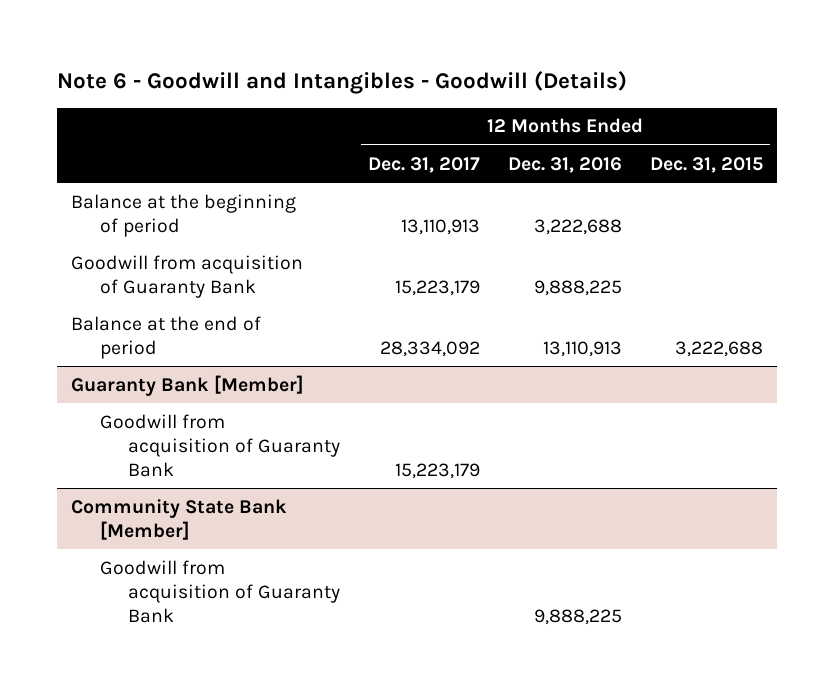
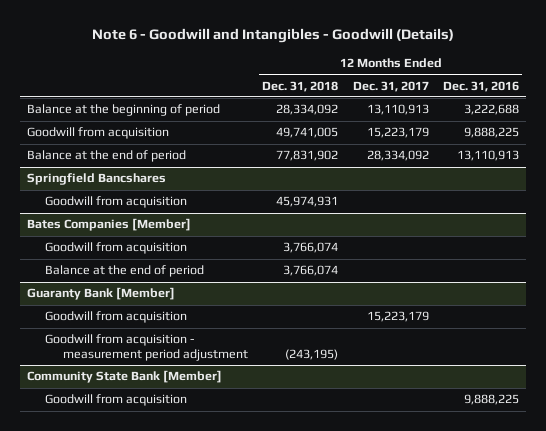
- | 12 Months Ended Dec. 31, 2017 | 12 Months Ended Dec. 31, 2016 | 12 Months Ended Dec. 31, 2015
+ | 12 Months Ended Dec. 31, 2018 | 12 Months Ended Dec. 31, 2017 | 12 Months Ended Dec. 31, 2016
- Goodwill from acquisition of Guaranty Bank | 15,223,179 | 9,888,225 |
+ Goodwill from acquisition | 49,741,005 | 15,223,179 | 9,888,225
+ Springfield Bancshares
+ Goodwill from acquisition | 45,974,931 | |
+ Bates Companies [Member]
+ Goodwill from acquisition | 3,766,074 | |
+ Balance at the end of period | 3,766,074 | |
@ Guaranty Bank [Member]
- Goodwill from acquisition of Guaranty Bank | 15,223,179 | |
+ Goodwill from acquisition | | 15,223,179 |
+ Goodwill from acquisition - measurement period adjustment | (243,195) | |
@ Community State Bank [Member]
- Goodwill from acquisition of Guaranty Bank | | 9,888,225 |
+ Goodwill from acquisition | | | 9,888,225

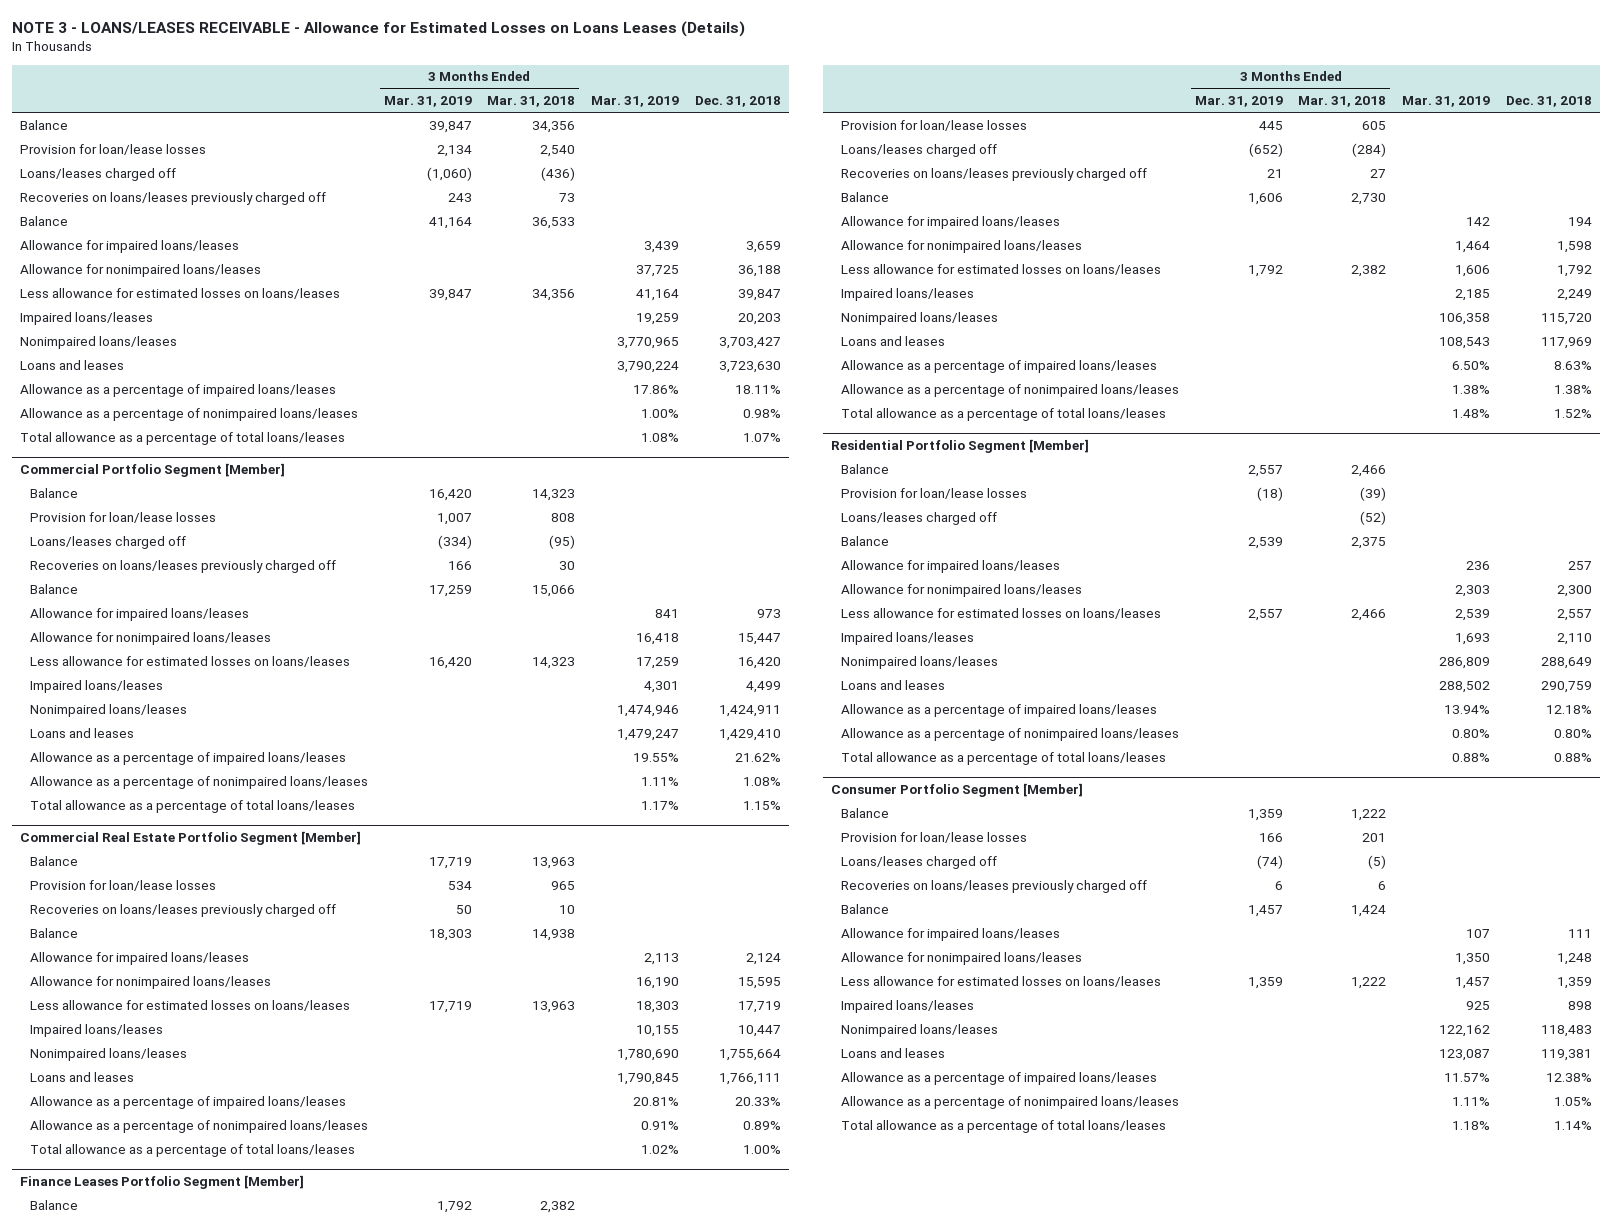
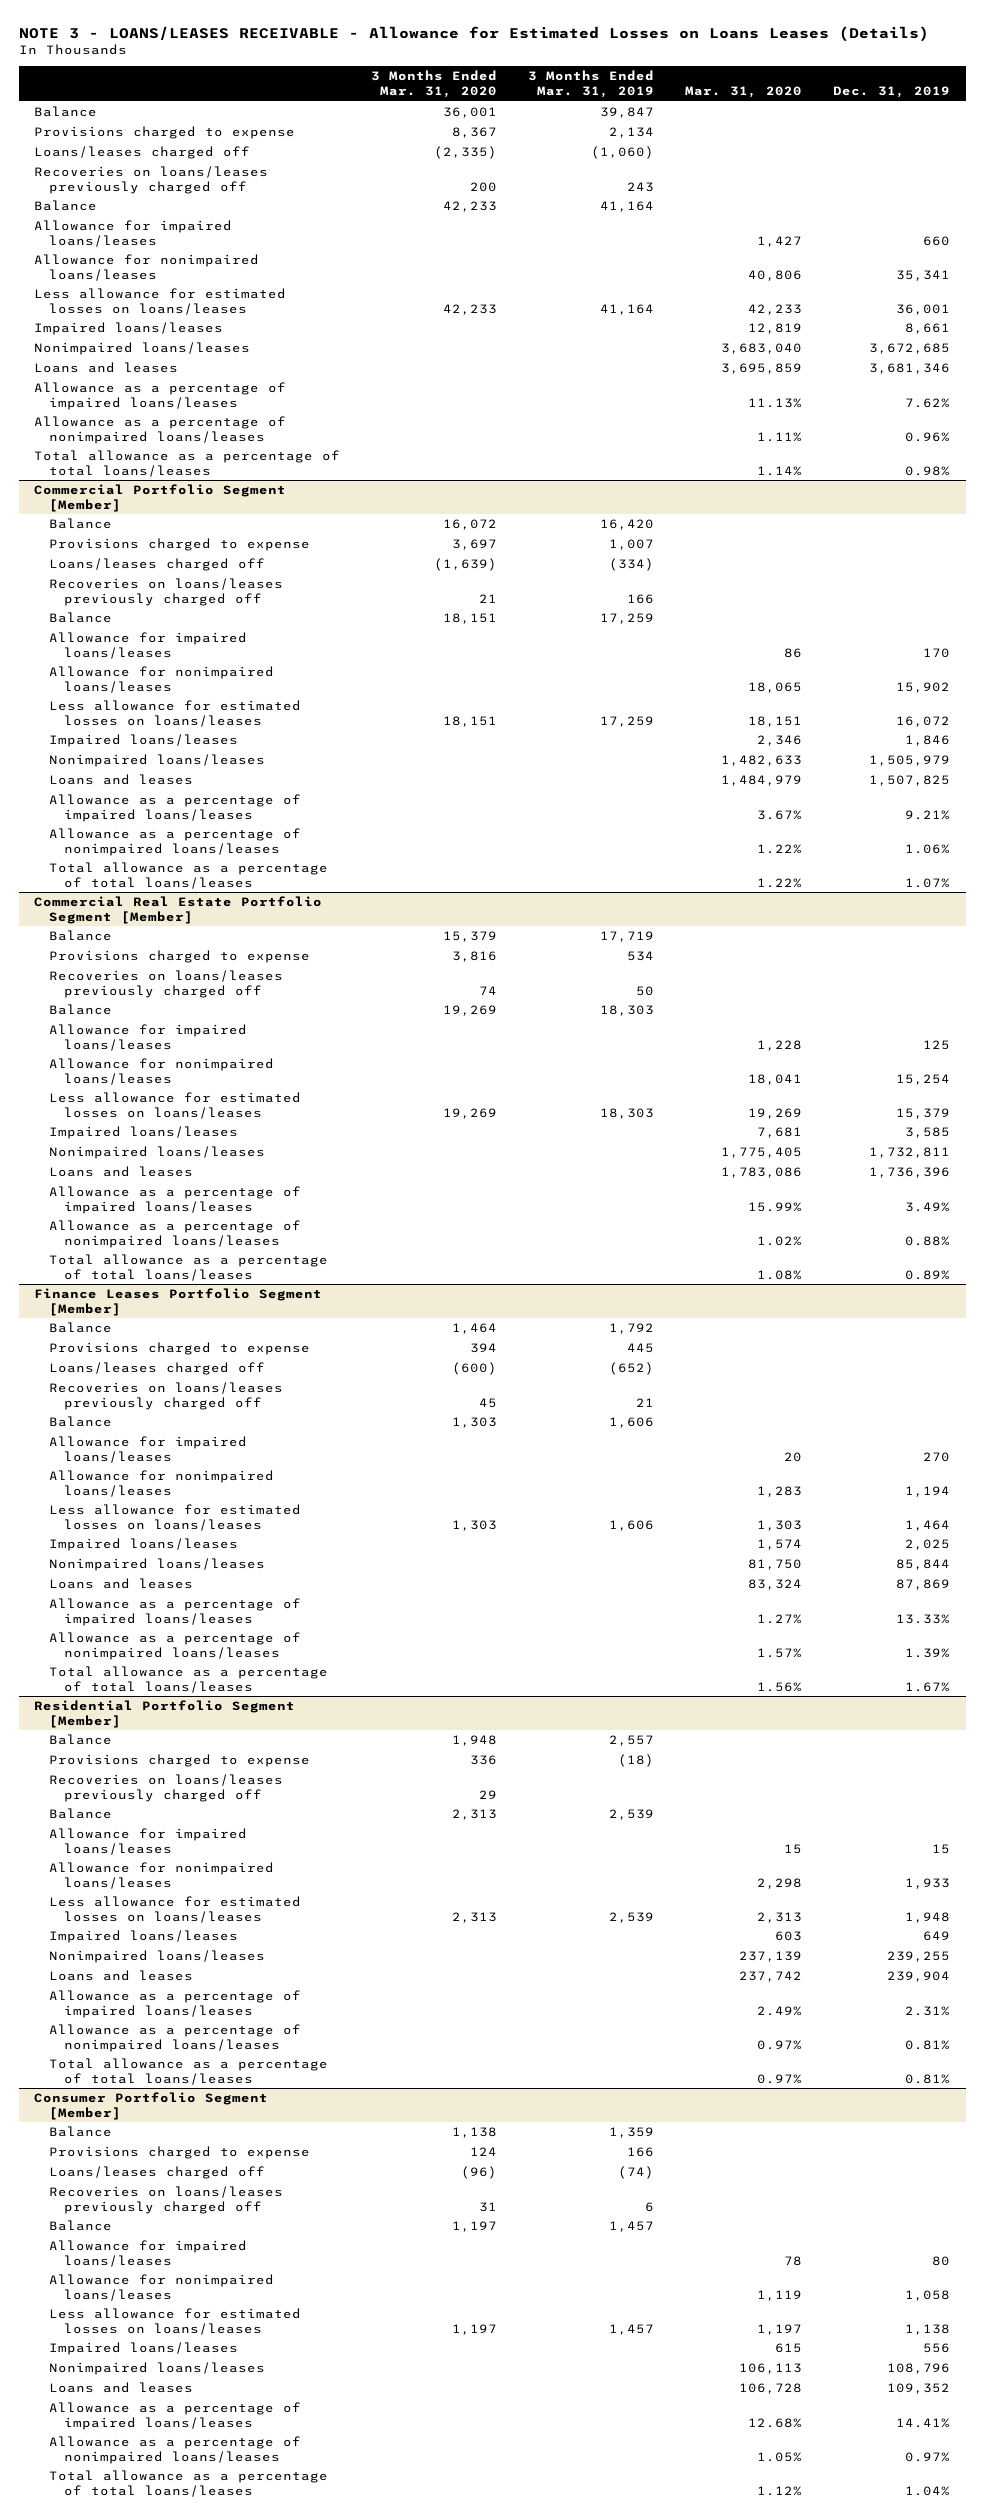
- | 3 Months Ended Mar. 31, 2019 | 3 Months Ended Mar. 31, 2018 | Mar. 31, 2019 | Dec. 31, 2018
+ | 3 Months Ended Mar. 31, 2020 | 3 Months Ended Mar. 31, 2019 | Mar. 31, 2020 | Dec. 31, 2019
- Provision for loan/lease losses | 2,134 | 2,540 | |
+ Provisions charged to expense | 8,367 | 2,134 | |
- Less allowance for estimated losses on loans/leases | 39,847 | 34,356 | 41,164 | 39,847
+ Less allowance for estimated losses on loans/leases | 42,233 | 41,164 | 42,233 | 36,001
@ Commercial Portfolio Segment [Member]
- Provision for loan/lease losses | 1,007 | 808 | |
+ Provisions charged to expense | 3,697 | 1,007 | |
- Less allowance for estimated losses on loans/leases | 16,420 | 14,323 | 17,259 | 16,420
+ Less allowance for estimated losses on loans/leases | 18,151 | 17,259 | 18,151 | 16,072
@ Commercial Real Estate Portfolio Segment [Member]
- Provision for loan/lease losses | 534 | 965 | |
+ Provisions charged to expense | 3,816 | 534 | |
- Less allowance for estimated losses on loans/leases | 17,719 | 13,963 | 18,303 | 17,719
+ Less allowance for estimated losses on loans/leases | 19,269 | 18,303 | 19,269 | 15,379
@ Finance Leases Portfolio Segment [Member]
- Provision for loan/lease losses | 445 | 605 | |
+ Provisions charged to expense | 394 | 445 | |
- Less allowance for estimated losses on loans/leases | 1,792 | 2,382 | 1,606 | 1,792
+ Less allowance for estimated losses on loans/leases | 1,303 | 1,606 | 1,303 | 1,464
@ Residential Portfolio Segment [Member]
- Provision for loan/lease losses | (18) | (39) | |
- Loans/leases charged off | | (52) | |
+ Provisions charged to expense | 336 | (18) | |
+ Recoveries on loans/leases previously charged off | 29 | | |
- Less allowance for estimated losses on loans/leases | 2,557 | 2,466 | 2,539 | 2,557
+ Less allowance for estimated losses on loans/leases | 2,313 | 2,539 | 2,313 | 1,948
@ Consumer Portfolio Segment [Member]
- Provision for loan/lease losses | 166 | 201 | |
+ Provisions charged to expense | 124 | 166 | |
- Less allowance for estimated losses on loans/leases | 1,359 | 1,222 | 1,457 | 1,359
+ Less allowance for estimated losses on loans/leases | 1,197 | 1,457 | 1,197 | 1,138

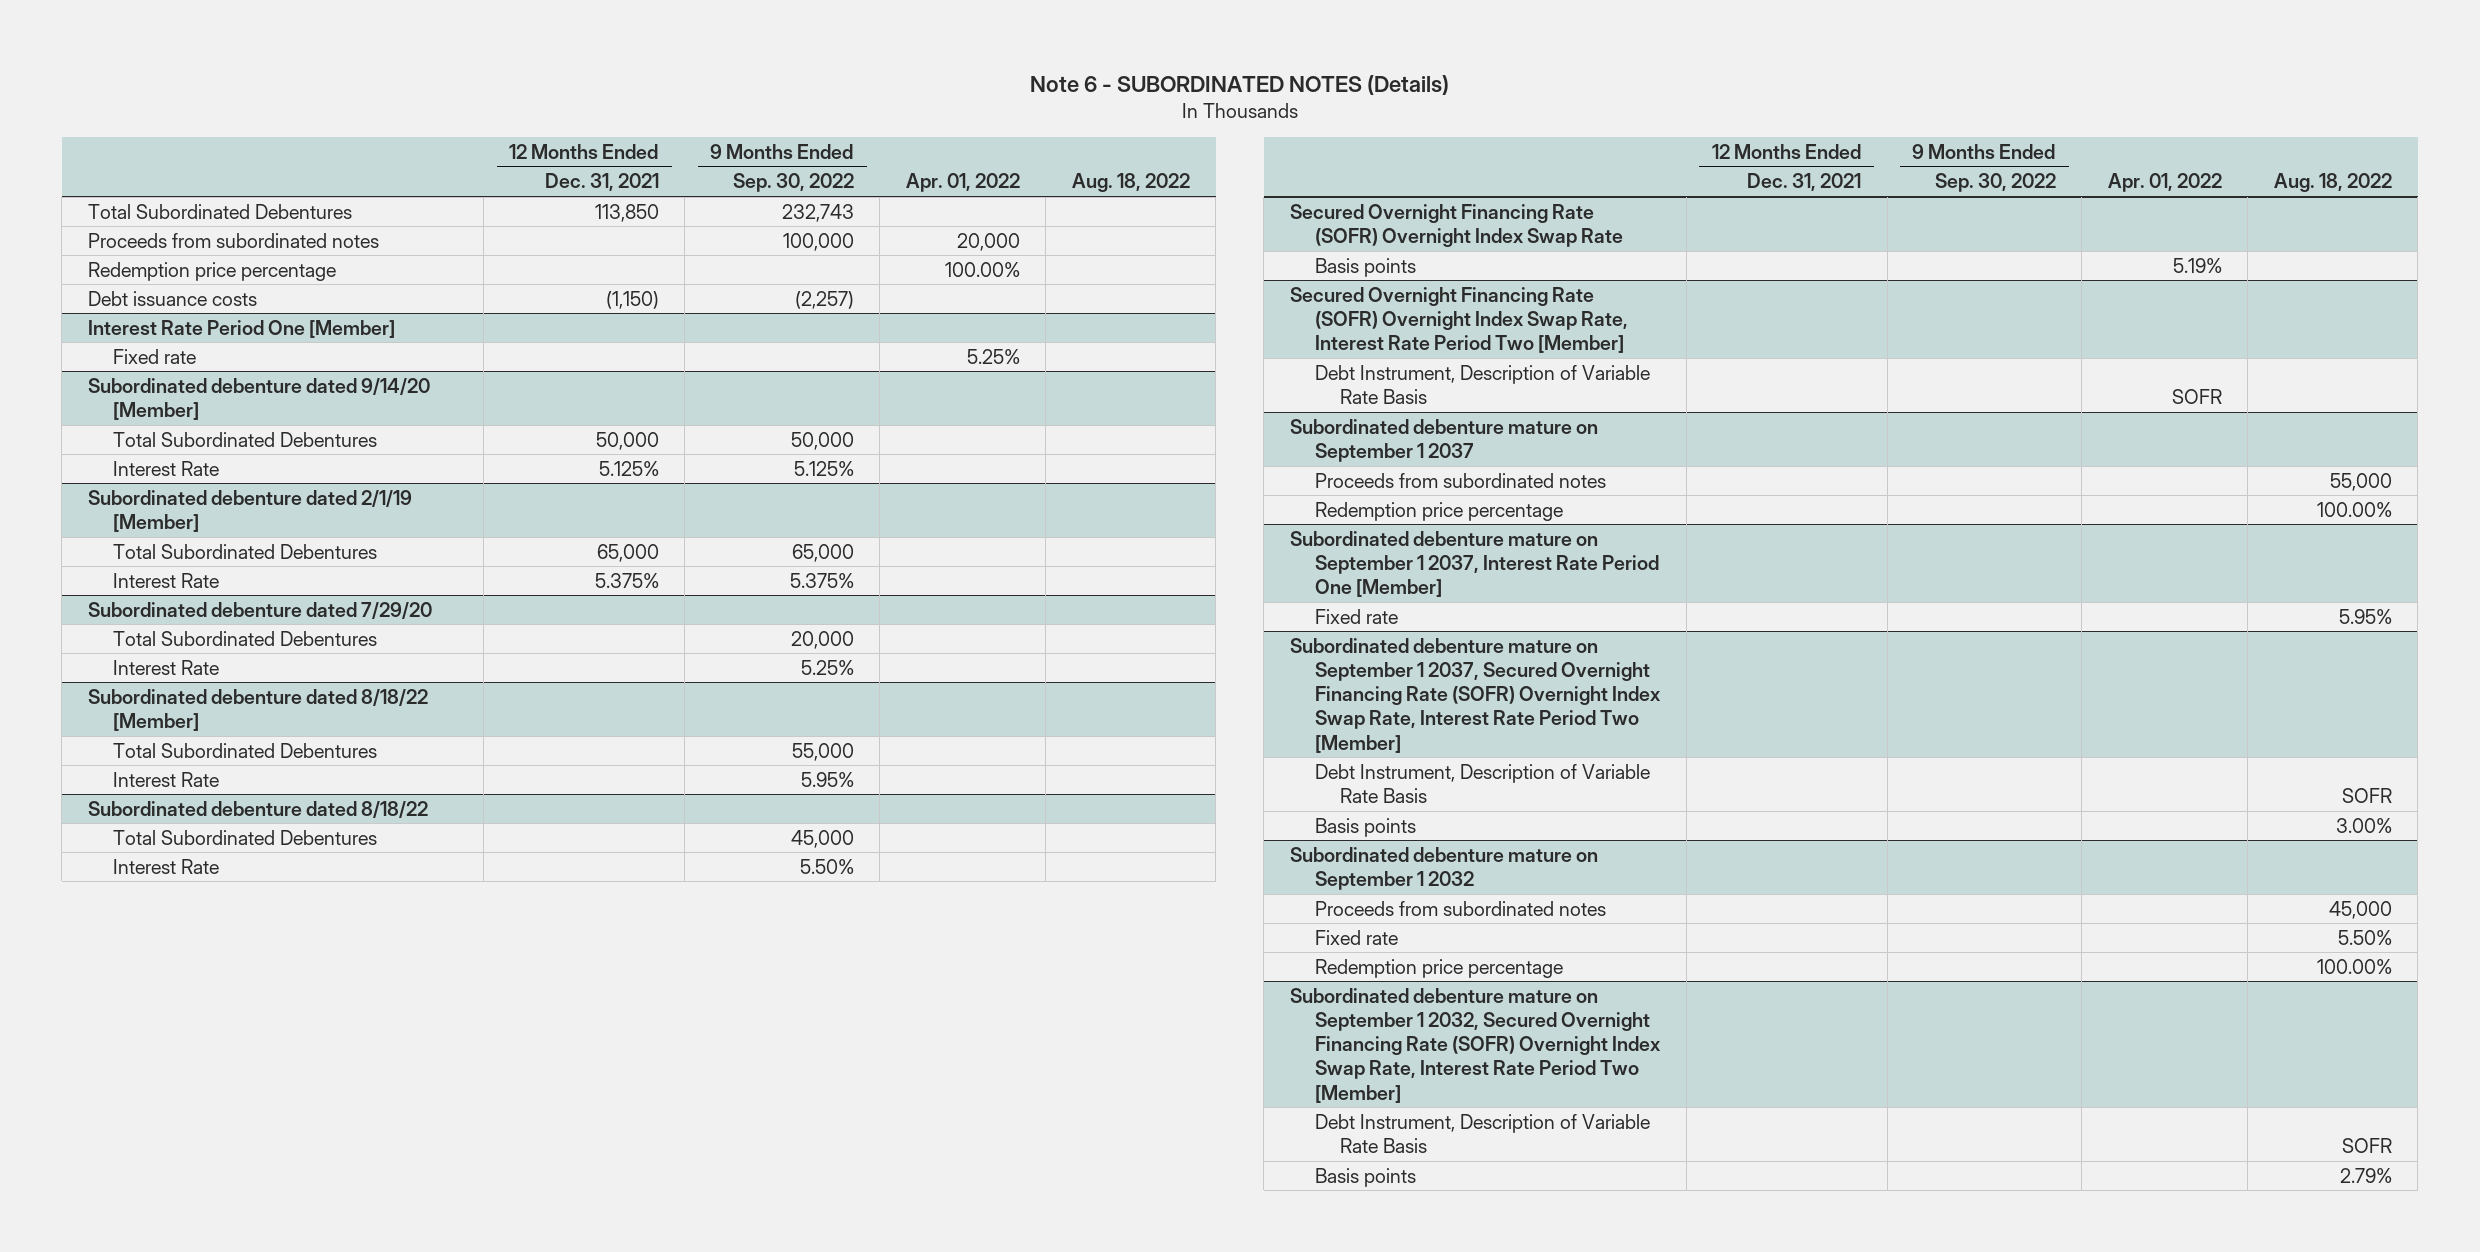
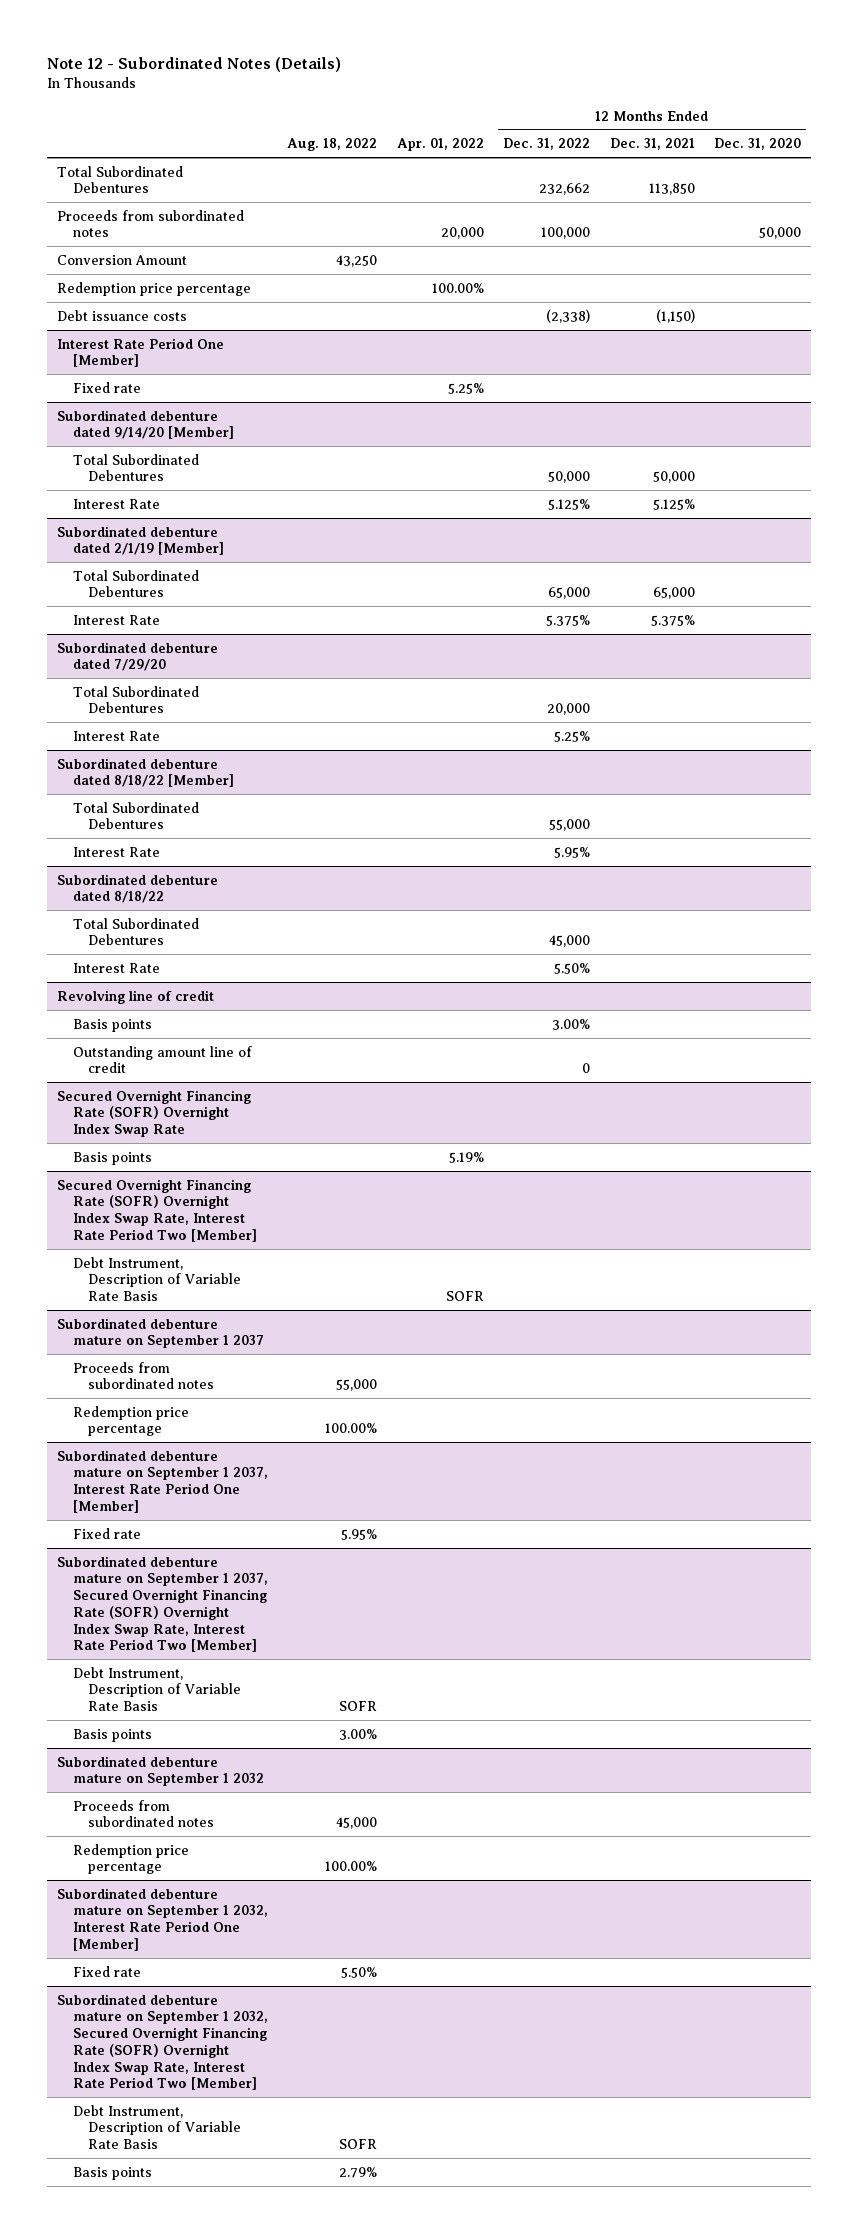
- Note 6 - SUBORDINATED NOTES (Details)
+ Note 12 - Subordinated Notes (Details)
- | 12 Months Ended Dec. 31, 2021 | 9 Months Ended Sep. 30, 2022 | Apr. 01, 2022 | Aug. 18, 2022
+ | Aug. 18, 2022 | Apr. 01, 2022 | 12 Months Ended Dec. 31, 2022 | 12 Months Ended Dec. 31, 2021 | 12 Months Ended Dec. 31, 2020
+ Conversion Amount | 43,250 | | | |
+ Revolving line of credit
+ Basis points | | | 3.00% | |
+ Outstanding amount line of credit | | | 0 | |
@ Subordinated debenture mature on September 1 2032
- Fixed rate | | | | 5.50%
+ Subordinated debenture mature on September 1 2032, Interest Rate Period One [Member]
+ Fixed rate | 5.50% | | | |

